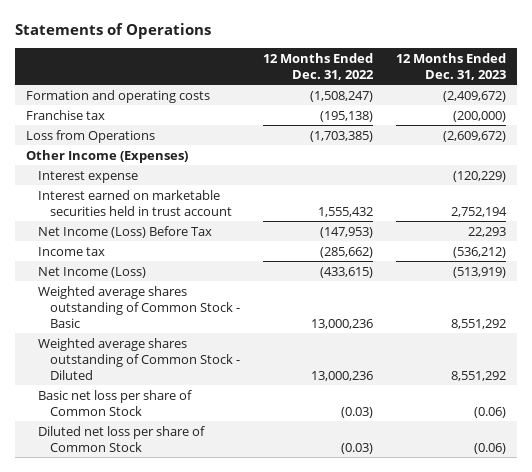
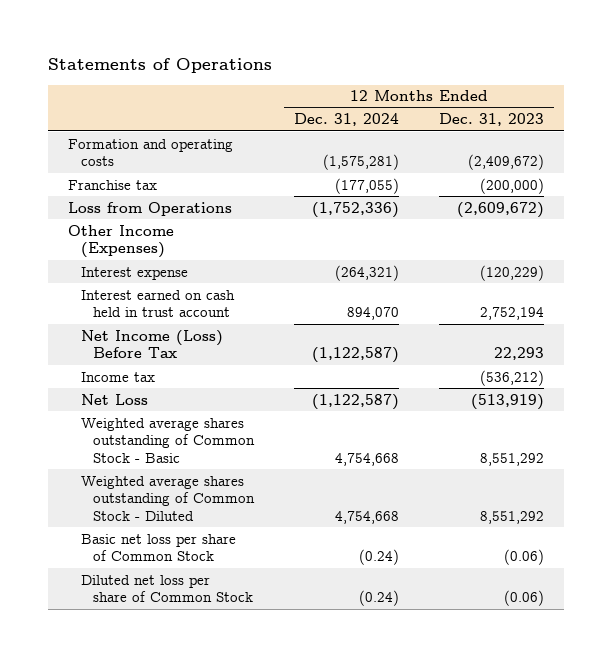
- | 12 Months Ended Dec. 31, 2022 | 12 Months Ended Dec. 31, 2023
+ | 12 Months Ended Dec. 31, 2024 | 12 Months Ended Dec. 31, 2023
- Interest earned on marketable securities held in trust account | 1,555,432 | 2,752,194
+ Interest earned on cash held in trust account | 894,070 | 2,752,194
- Net Income (Loss) | (433,615) | (513,919)
+ Net Loss | (1,122,587) | (513,919)

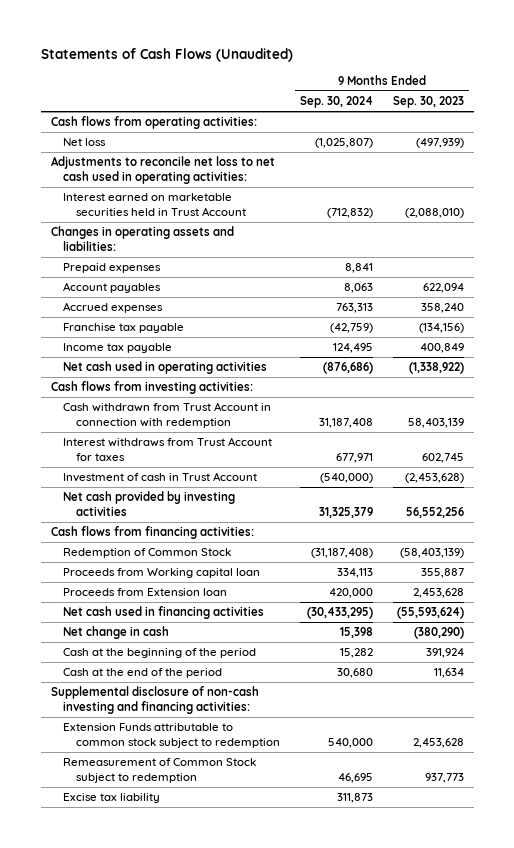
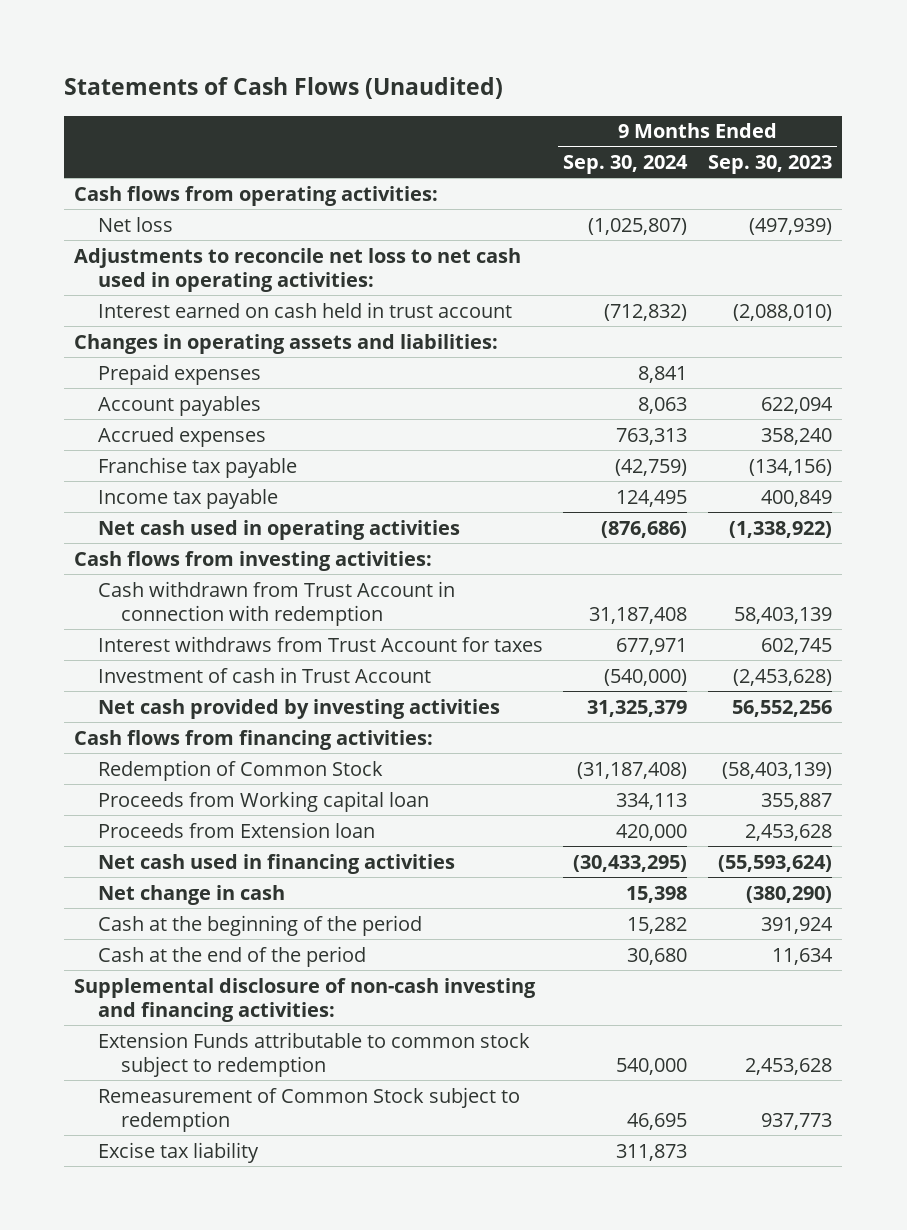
- Interest earned on marketable securities held in Trust Account | (712,832) | (2,088,010)
+ Interest earned on cash held in trust account | (712,832) | (2,088,010)

